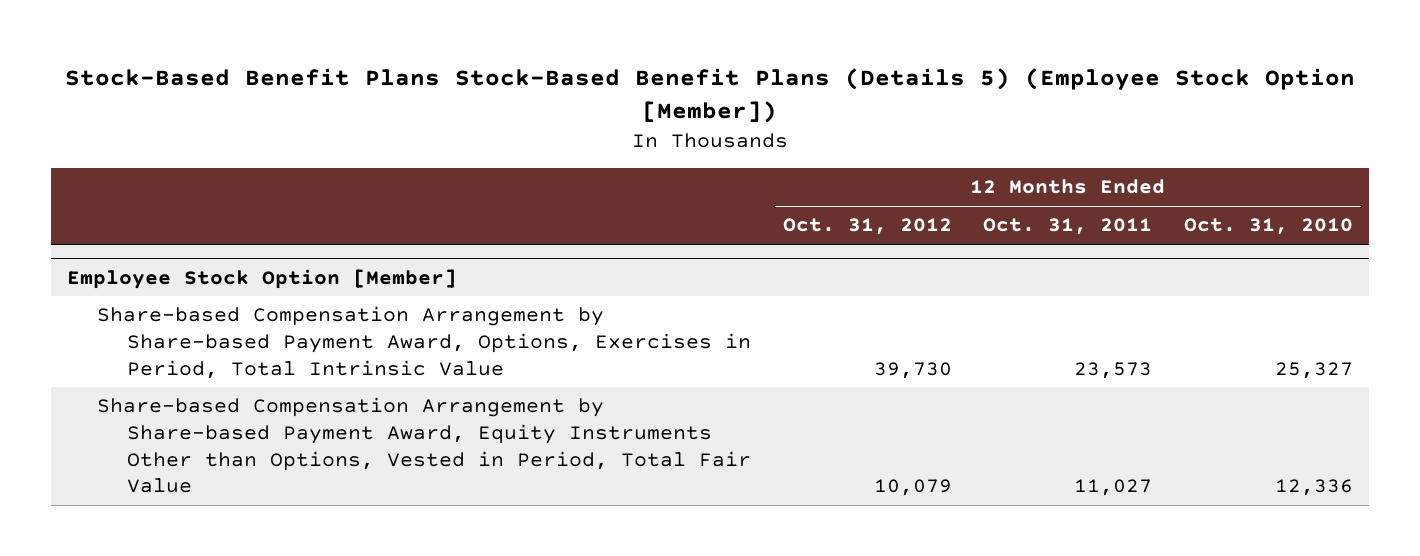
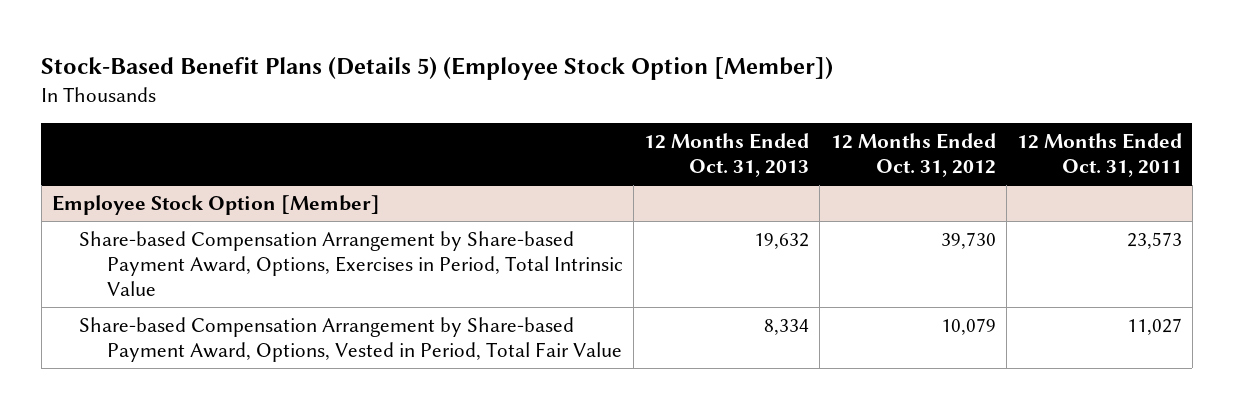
- Stock-Based Benefit Plans Stock-Based Benefit Plans (Details 5) (Employee Stock Option [Member])
+ Stock-Based Benefit Plans (Details 5) (Employee Stock Option [Member])
- | 12 Months Ended Oct. 31, 2012 | 12 Months Ended Oct. 31, 2011 | 12 Months Ended Oct. 31, 2010
+ | 12 Months Ended Oct. 31, 2013 | 12 Months Ended Oct. 31, 2012 | 12 Months Ended Oct. 31, 2011
@ Employee Stock Option [Member]
- Share-based Compensation Arrangement by Share-based Payment Award, Equity Instruments Other than Options, Vested in Period, Total Fair Value | 10,079 | 11,027 | 12,336
+ Share-based Compensation Arrangement by Share-based Payment Award, Options, Vested in Period, Total Fair Value | 8,334 | 10,079 | 11,027

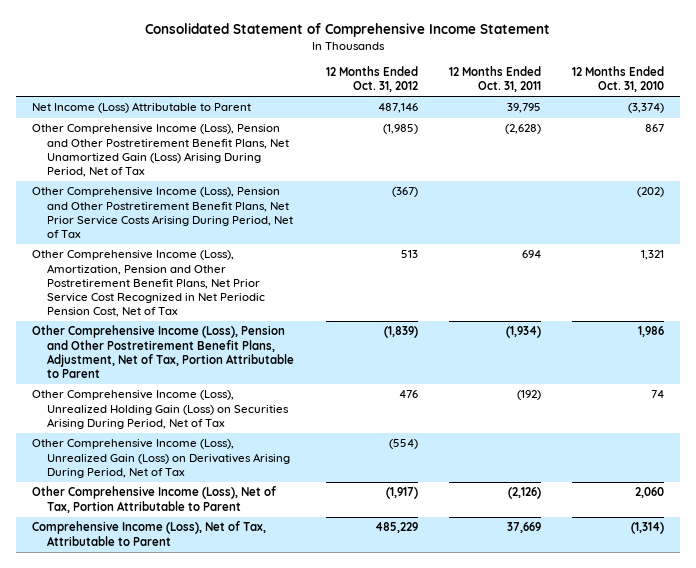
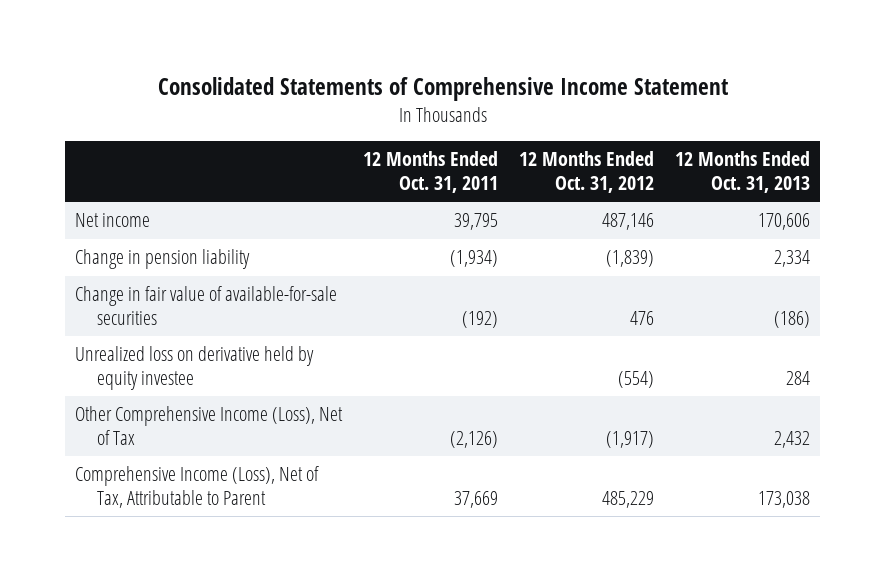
- Consolidated Statement of Comprehensive Income Statement
+ Consolidated Statements of Comprehensive Income Statement
- | 12 Months Ended Oct. 31, 2012 | 12 Months Ended Oct. 31, 2011 | 12 Months Ended Oct. 31, 2010
+ | 12 Months Ended Oct. 31, 2011 | 12 Months Ended Oct. 31, 2012 | 12 Months Ended Oct. 31, 2013
- Net Income (Loss) Attributable to Parent | 487,146 | 39,795 | (3,374)
- Other Comprehensive Income (Loss), Pension and Other Postretirement Benefit Plans, Net Unamortized Gain (Loss) Arising During Period, Net of Tax | (1,985) | (2,628) | 867
- Other Comprehensive Income (Loss), Pension and Other Postretirement Benefit Plans, Net Prior Service Costs Arising During Period, Net of Tax | (367) | | (202)
- Other Comprehensive Income (Loss), Amortization, Pension and Other Postretirement Benefit Plans, Net Prior Service Cost Recognized in Net Periodic Pension Cost, Net of Tax | 513 | 694 | 1,321
- Other Comprehensive Income (Loss), Pension and Other Postretirement Benefit Plans, Adjustment, Net of Tax, Portion Attributable to Parent | (1,839) | (1,934) | 1,986
- Other Comprehensive Income (Loss), Unrealized Holding Gain (Loss) on Securities Arising During Period, Net of Tax | 476 | (192) | 74
- Other Comprehensive Income (Loss), Unrealized Gain (Loss) on Derivatives Arising During Period, Net of Tax | (554) | |
- Other Comprehensive Income (Loss), Net of Tax, Portion Attributable to Parent | (1,917) | (2,126) | 2,060
+ Net income | 39,795 | 487,146 | 170,606
+ Change in pension liability | (1,934) | (1,839) | 2,334
+ Change in fair value of available-for-sale securities | (192) | 476 | (186)
+ Unrealized loss on derivative held by equity investee | | (554) | 284
+ Other Comprehensive Income (Loss), Net of Tax | (2,126) | (1,917) | 2,432

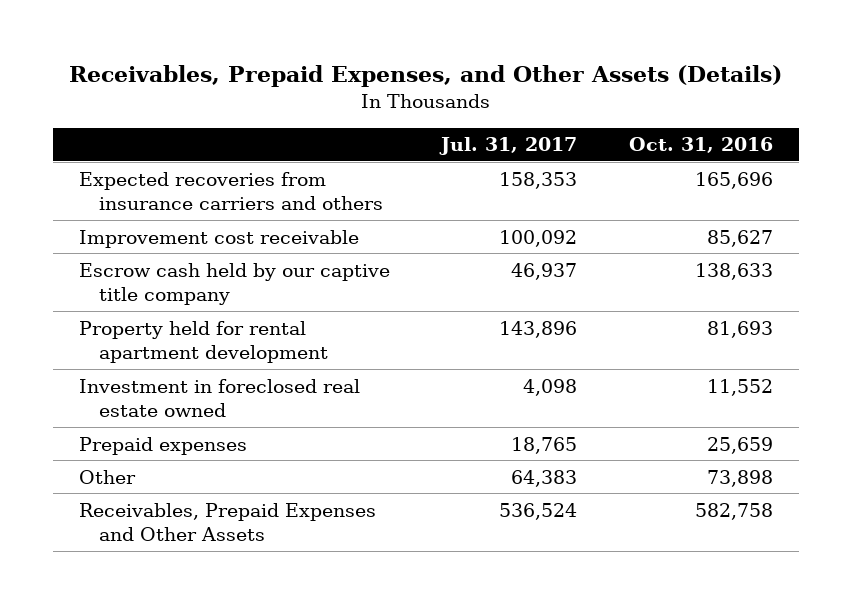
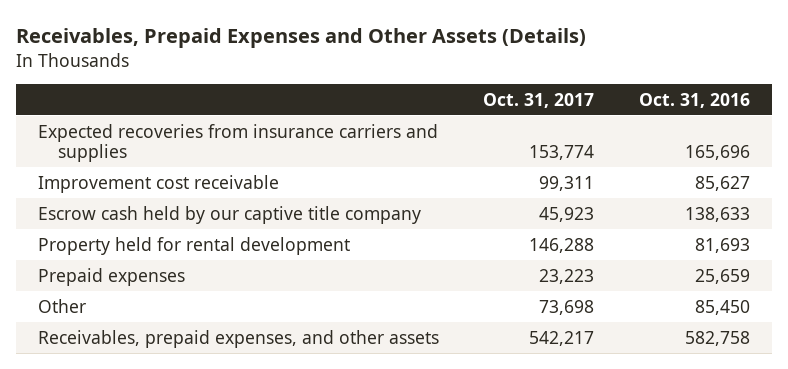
- Receivables, Prepaid Expenses, and Other Assets (Details)
+ Receivables, Prepaid Expenses and Other Assets (Details)
- | Jul. 31, 2017 | Oct. 31, 2016
+ | Oct. 31, 2017 | Oct. 31, 2016
- Expected recoveries from insurance carriers and others | 158,353 | 165,696
+ Expected recoveries from insurance carriers and supplies | 153,774 | 165,696
- Property held for rental apartment development | 143,896 | 81,693
- Investment in foreclosed real estate owned | 4,098 | 11,552
+ Property held for rental development | 146,288 | 81,693
- Other | 64,383 | 73,898
- Receivables, Prepaid Expenses and Other Assets | 536,524 | 582,758
+ Other | 73,698 | 85,450
+ Receivables, prepaid expenses, and other assets | 542,217 | 582,758

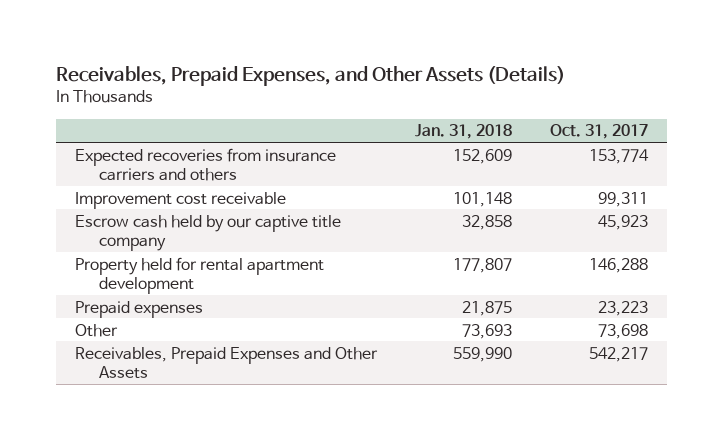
- Receivables, Prepaid Expenses and Other Assets (Details)
+ Receivables, Prepaid Expenses, and Other Assets (Details)
- | Oct. 31, 2017 | Oct. 31, 2016
+ | Jan. 31, 2018 | Oct. 31, 2017
- Expected recoveries from insurance carriers and supplies | 153,774 | 165,696
+ Expected recoveries from insurance carriers and others | 152,609 | 153,774
- Property held for rental development | 146,288 | 81,693
+ Property held for rental apartment development | 177,807 | 146,288
- Receivables, prepaid expenses, and other assets | 542,217 | 582,758
+ Receivables, Prepaid Expenses and Other Assets | 559,990 | 542,217

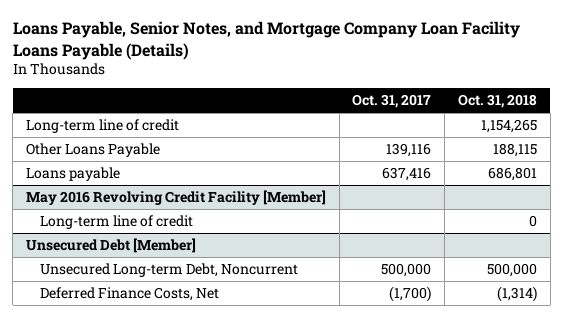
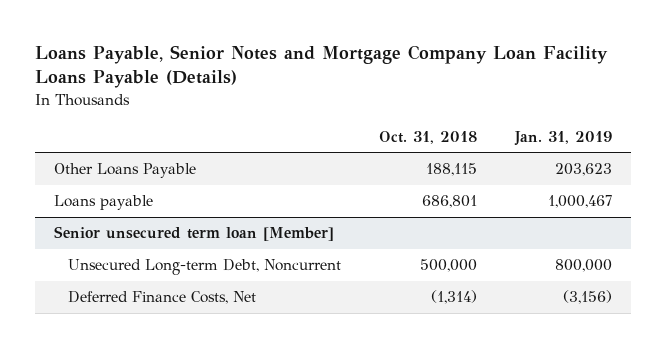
- Loans Payable, Senior Notes, and Mortgage Company Loan Facility Loans Payable (Details)
+ Loans Payable, Senior Notes and Mortgage Company Loan Facility Loans Payable (Details)
- | Oct. 31, 2017 | Oct. 31, 2018
+ | Oct. 31, 2018 | Jan. 31, 2019
- Long-term line of credit | | 1,154,265
- May 2016 Revolving Credit Facility [Member]
- Long-term line of credit | | 0
- Unsecured Debt [Member]
+ Senior unsecured term loan [Member]

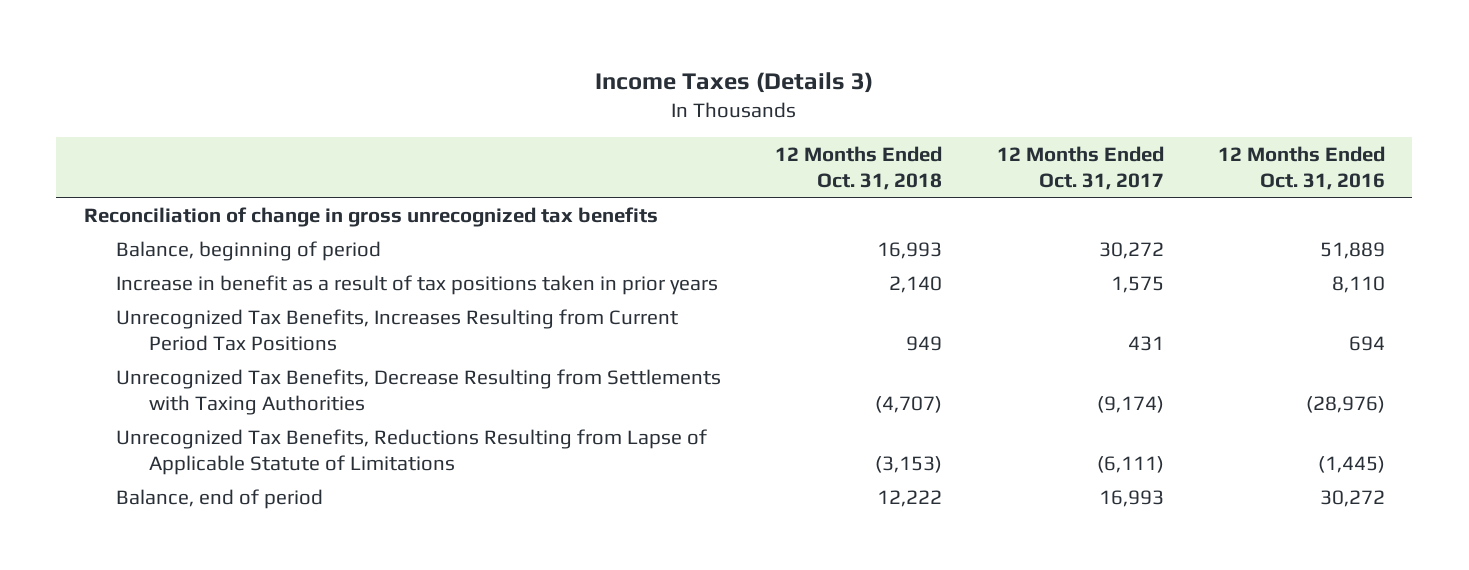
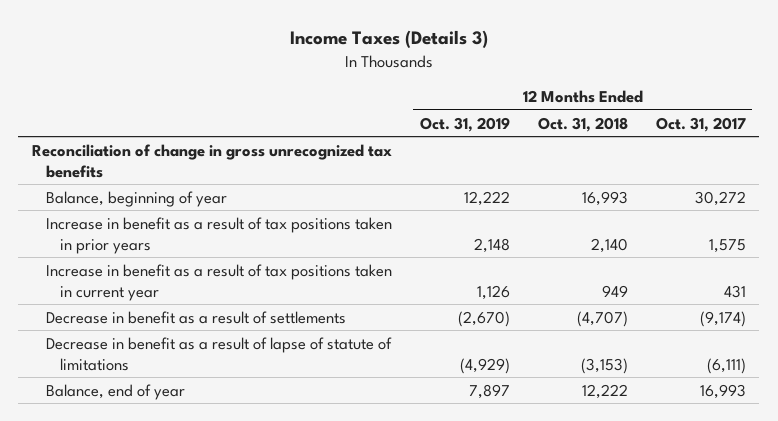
- | 12 Months Ended Oct. 31, 2018 | 12 Months Ended Oct. 31, 2017 | 12 Months Ended Oct. 31, 2016
+ | 12 Months Ended Oct. 31, 2019 | 12 Months Ended Oct. 31, 2018 | 12 Months Ended Oct. 31, 2017
- Balance, beginning of period | 16,993 | 30,272 | 51,889
+ Balance, beginning of year | 12,222 | 16,993 | 30,272
- Unrecognized Tax Benefits, Increases Resulting from Current Period Tax Positions | 949 | 431 | 694
- Unrecognized Tax Benefits, Decrease Resulting from Settlements with Taxing Authorities | (4,707) | (9,174) | (28,976)
- Unrecognized Tax Benefits, Reductions Resulting from Lapse of Applicable Statute of Limitations | (3,153) | (6,111) | (1,445)
- Balance, end of period | 12,222 | 16,993 | 30,272
+ Increase in benefit as a result of tax positions taken in current year | 1,126 | 949 | 431
+ Decrease in benefit as a result of settlements | (2,670) | (4,707) | (9,174)
+ Decrease in benefit as a result of lapse of statute of limitations | (4,929) | (3,153) | (6,111)
+ Balance, end of year | 7,897 | 12,222 | 16,993

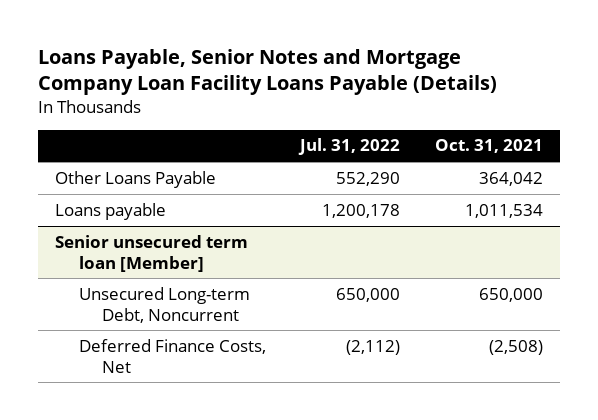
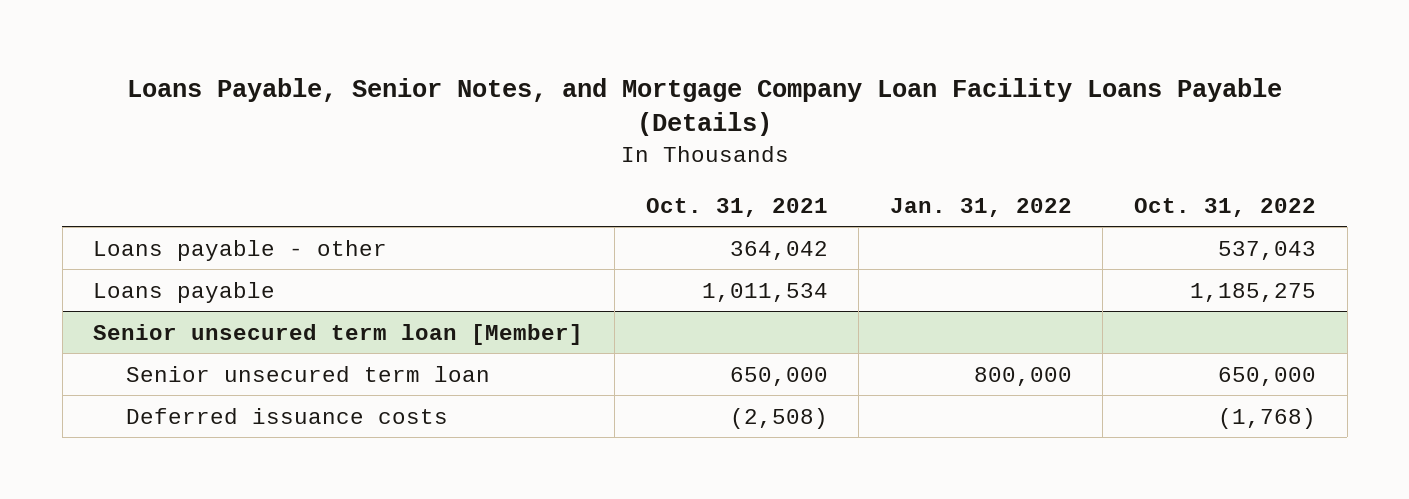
- Loans Payable, Senior Notes and Mortgage Company Loan Facility Loans Payable (Details)
+ Loans Payable, Senior Notes, and Mortgage Company Loan Facility Loans Payable (Details)
- | Jul. 31, 2022 | Oct. 31, 2021
+ | Oct. 31, 2021 | Jan. 31, 2022 | Oct. 31, 2022
- Other Loans Payable | 552,290 | 364,042
+ Loans payable - other | 364,042 | | 537,043
@ Senior unsecured term loan [Member]
- Unsecured Long-term Debt, Noncurrent | 650,000 | 650,000
- Deferred Finance Costs, Net | (2,112) | (2,508)
+ Senior unsecured term loan | 650,000 | 800,000 | 650,000
+ Deferred issuance costs | (2,508) | | (1,768)

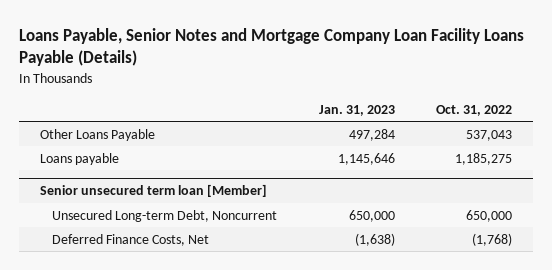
- Loans Payable, Senior Notes, and Mortgage Company Loan Facility Loans Payable (Details)
+ Loans Payable, Senior Notes and Mortgage Company Loan Facility Loans Payable (Details)
- | Oct. 31, 2021 | Jan. 31, 2022 | Oct. 31, 2022
+ | Jan. 31, 2023 | Oct. 31, 2022
- Loans payable - other | 364,042 | | 537,043
+ Other Loans Payable | 497,284 | 537,043
@ Senior unsecured term loan [Member]
- Senior unsecured term loan | 650,000 | 800,000 | 650,000
- Deferred issuance costs | (2,508) | | (1,768)
+ Unsecured Long-term Debt, Noncurrent | 650,000 | 650,000
+ Deferred Finance Costs, Net | (1,638) | (1,768)

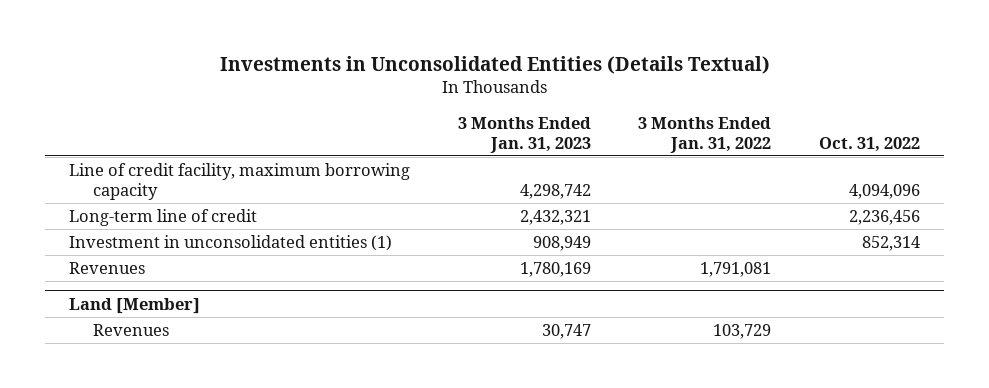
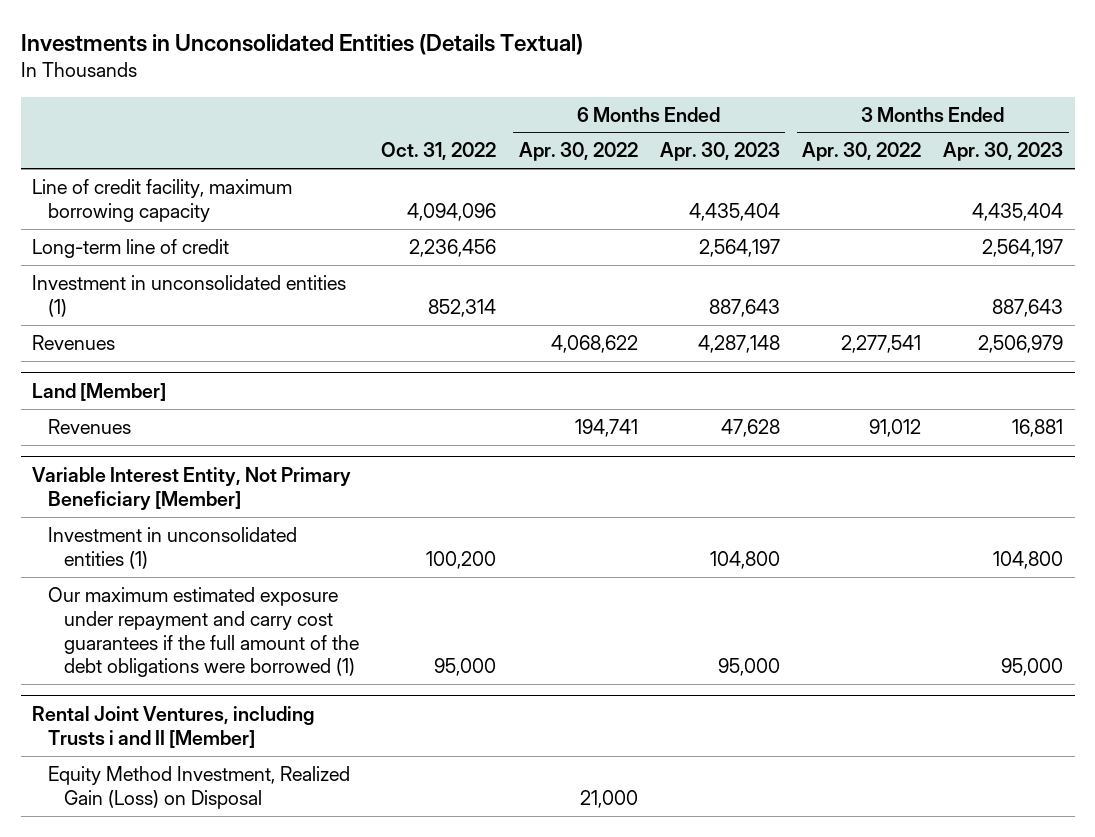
- | 3 Months Ended Jan. 31, 2023 | 3 Months Ended Jan. 31, 2022 | Oct. 31, 2022
+ | Oct. 31, 2022 | 6 Months Ended Apr. 30, 2022 | 6 Months Ended Apr. 30, 2023 | 3 Months Ended Apr. 30, 2022 | 3 Months Ended Apr. 30, 2023
+ Variable Interest Entity, Not Primary Beneficiary [Member]
+ Investment in unconsolidated entities (1) | 100,200 | | 104,800 | | 104,800
+ Our maximum estimated exposure under repayment and carry cost guarantees if the full amount of the debt obligations were borrowed (1) | 95,000 | | 95,000 | | 95,000
+ Rental Joint Ventures, including Trusts i and II [Member]
+ Equity Method Investment, Realized Gain (Loss) on Disposal | | 21,000 | | |

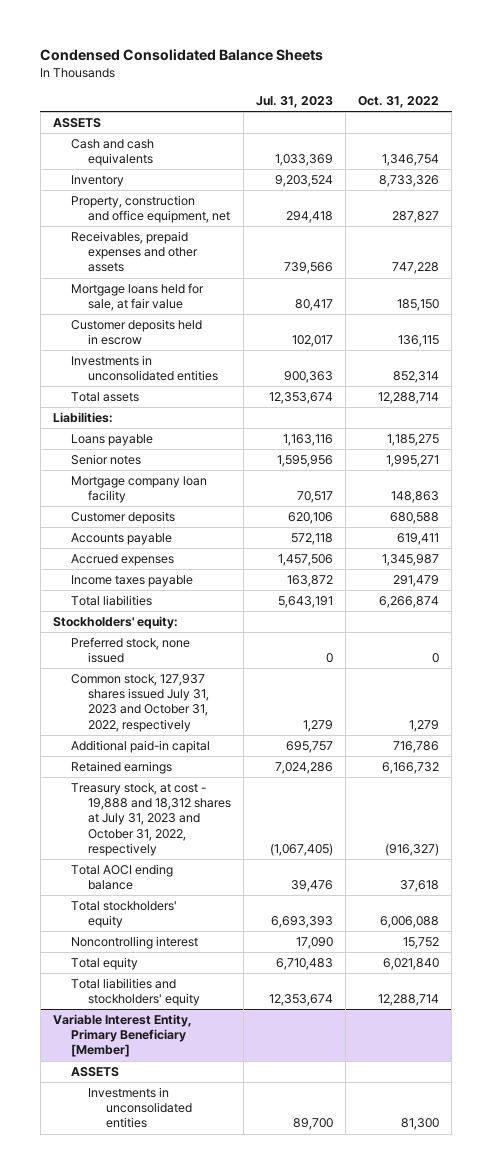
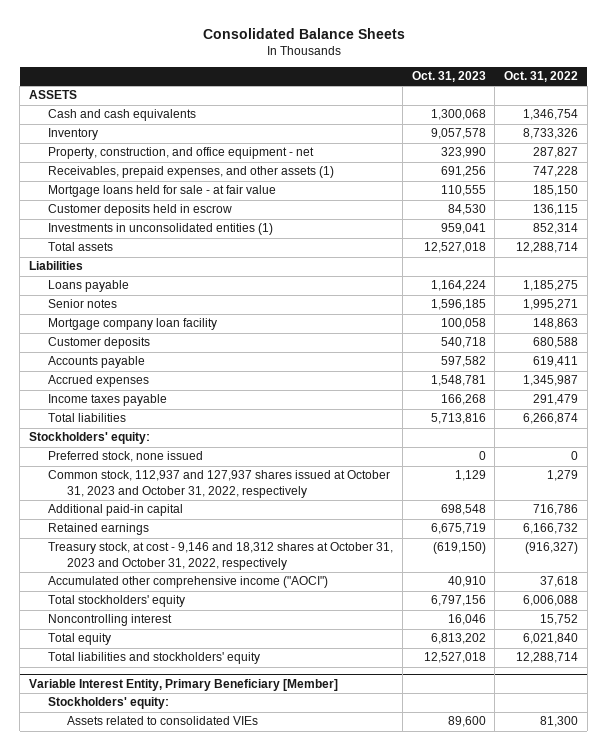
- Condensed Consolidated Balance Sheets
+ Consolidated Balance Sheets
- | Jul. 31, 2023 | Oct. 31, 2022
+ | Oct. 31, 2023 | Oct. 31, 2022
- Property, construction and office equipment, net | 294,418 | 287,827
- Receivables, prepaid expenses and other assets | 739,566 | 747,228
- Mortgage loans held for sale, at fair value | 80,417 | 185,150
+ Property, construction, and office equipment - net | 323,990 | 287,827
+ Receivables, prepaid expenses, and other assets (1) | 691,256 | 747,228
+ Mortgage loans held for sale - at fair value | 110,555 | 185,150
- Investments in unconsolidated entities | 900,363 | 852,314
+ Investments in unconsolidated entities (1) | 959,041 | 852,314
- Liabilities:
+ Liabilities
- Common stock, 127,937 shares issued July 31, 2023 and October 31, 2022, respectively | 1,279 | 1,279
+ Common stock, 112,937 and 127,937 shares issued at October 31, 2023 and October 31, 2022, respectively | 1,129 | 1,279
- Treasury stock, at cost - 19,888 and 18,312 shares at July 31, 2023 and October 31, 2022, respectively | (1,067,405) | (916,327)
- Total AOCI ending balance | 39,476 | 37,618
+ Treasury stock, at cost - 9,146 and 18,312 shares at October 31, 2023 and October 31, 2022, respectively | (619,150) | (916,327)
+ Accumulated other comprehensive income ("AOCI") | 40,910 | 37,618
@ Variable Interest Entity, Primary Beneficiary [Member]
- ASSETS
- Investments in unconsolidated entities | 89,700 | 81,300
+ Stockholders' equity:
+ Assets related to consolidated VIEs | 89,600 | 81,300

